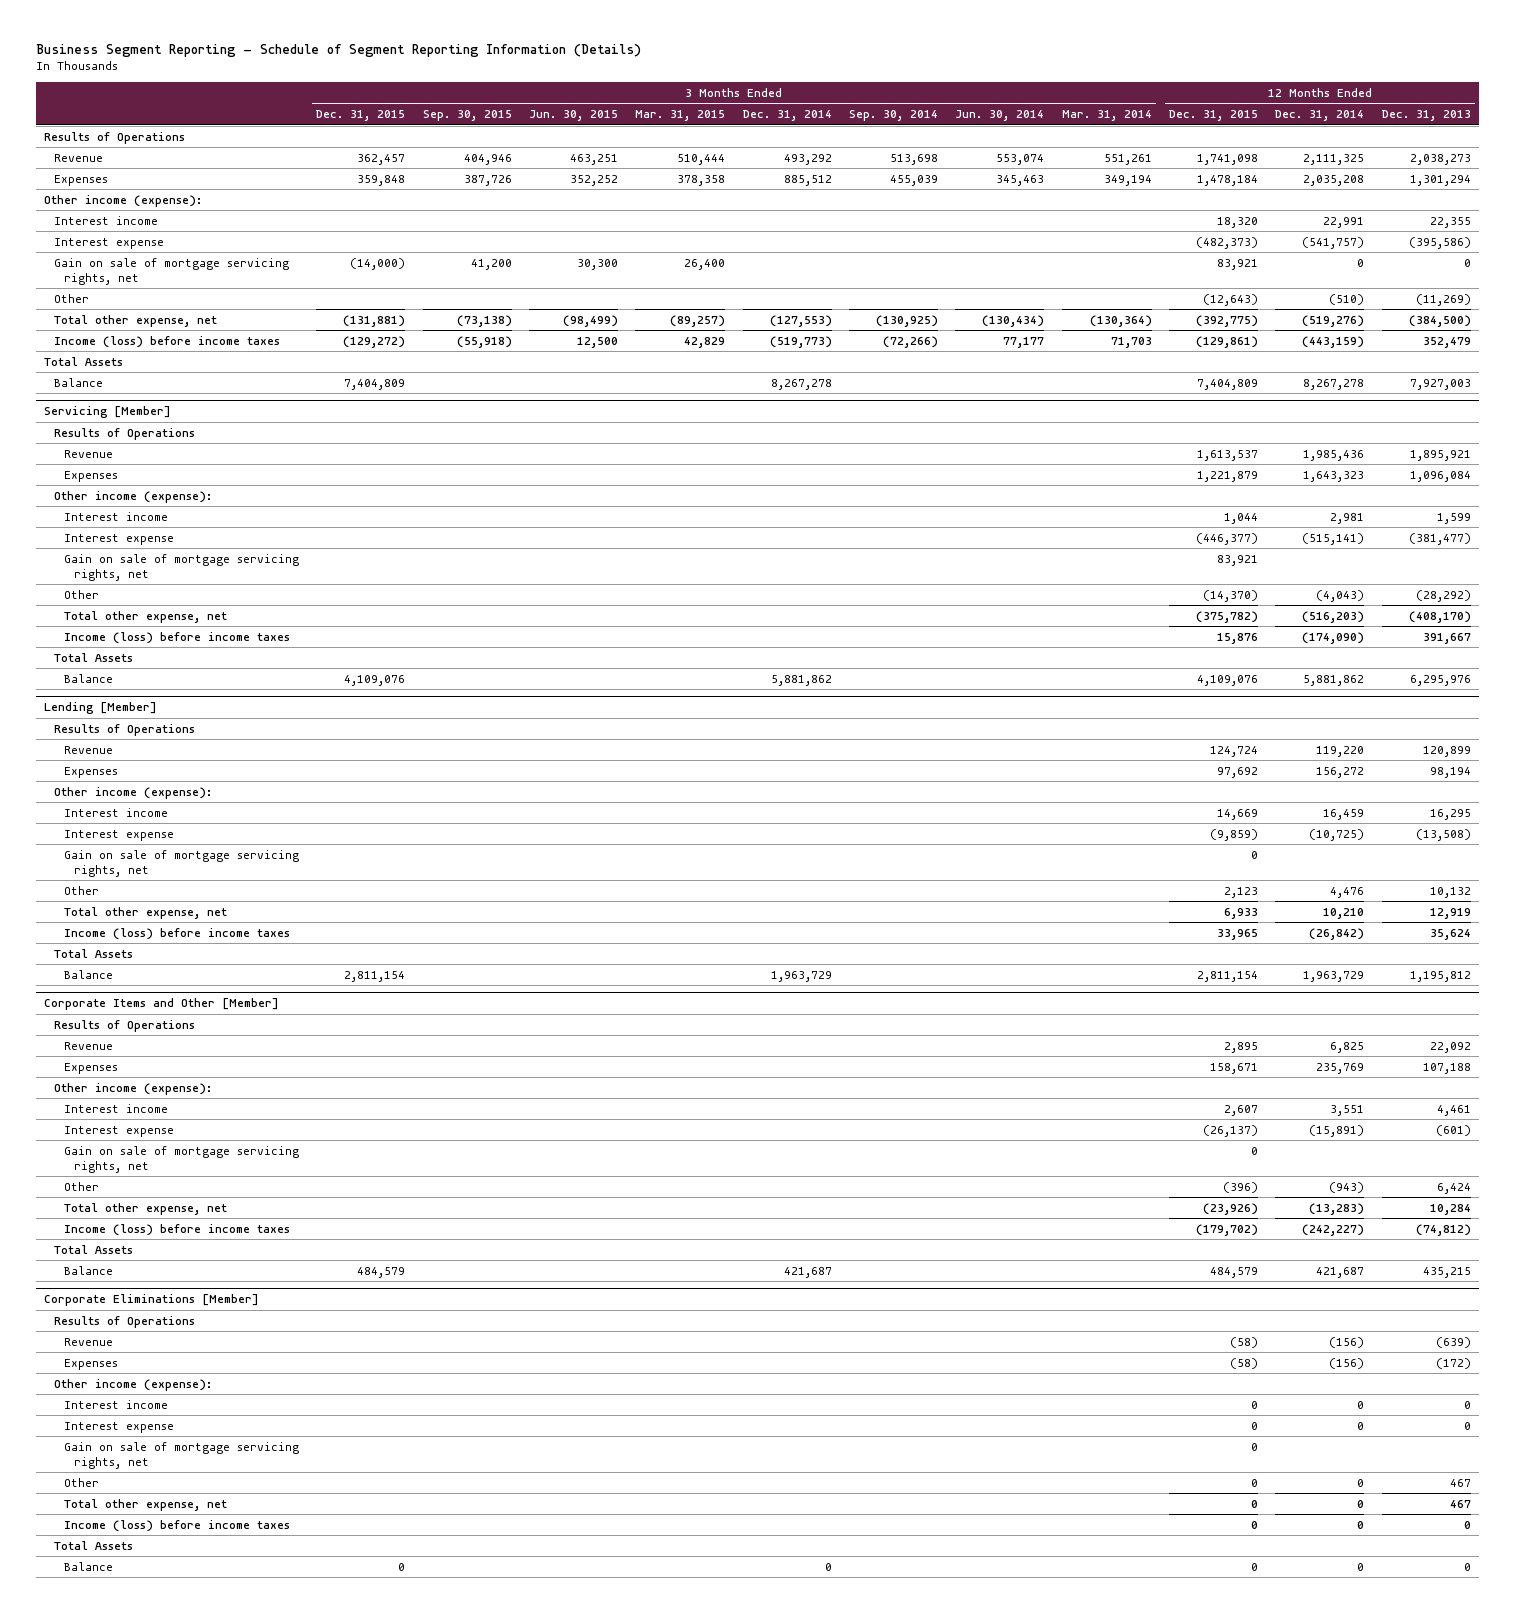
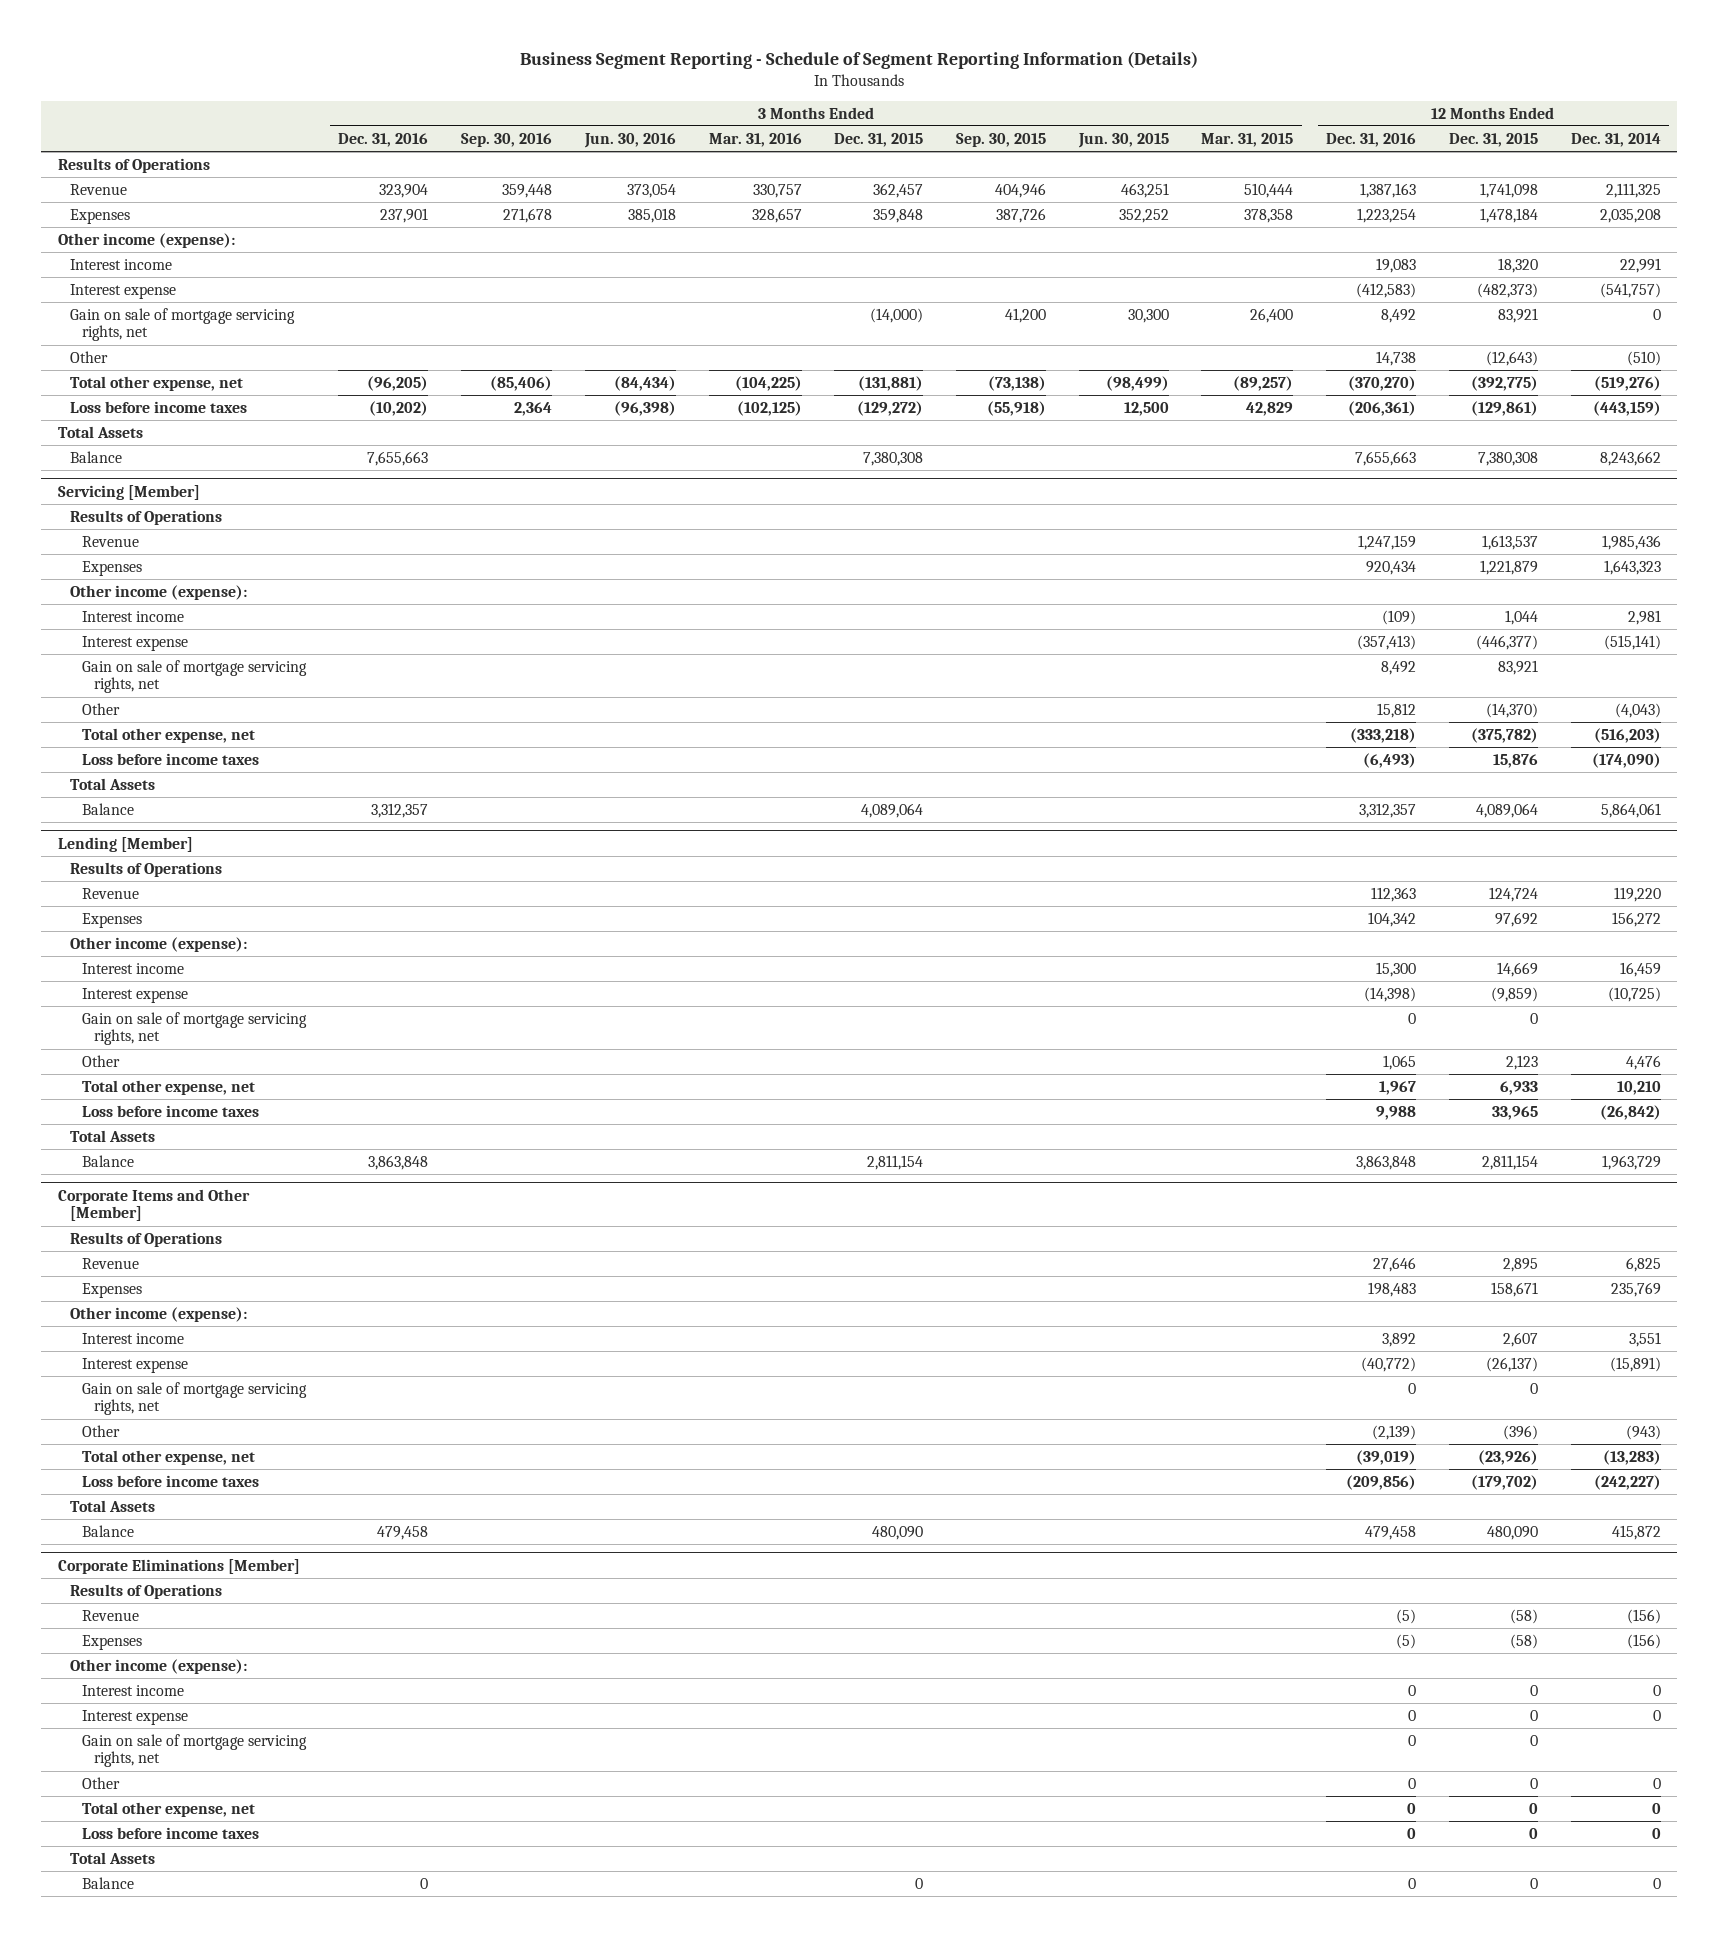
- | 3 Months Ended Dec. 31, 2015 | 3 Months Ended Sep. 30, 2015 | 3 Months Ended Jun. 30, 2015 | 3 Months Ended Mar. 31, 2015 | 3 Months Ended Dec. 31, 2014 | 3 Months Ended Sep. 30, 2014 | 3 Months Ended Jun. 30, 2014 | 3 Months Ended Mar. 31, 2014 | 12 Months Ended Dec. 31, 2015 | 12 Months Ended Dec. 31, 2014 | 12 Months Ended Dec. 31, 2013
+ | 3 Months Ended Dec. 31, 2016 | 3 Months Ended Sep. 30, 2016 | 3 Months Ended Jun. 30, 2016 | 3 Months Ended Mar. 31, 2016 | 3 Months Ended Dec. 31, 2015 | 3 Months Ended Sep. 30, 2015 | 3 Months Ended Jun. 30, 2015 | 3 Months Ended Mar. 31, 2015 | 12 Months Ended Dec. 31, 2016 | 12 Months Ended Dec. 31, 2015 | 12 Months Ended Dec. 31, 2014
- Income (loss) before income taxes | (129,272) | (55,918) | 12,500 | 42,829 | (519,773) | (72,266) | 77,177 | 71,703 | (129,861) | (443,159) | 352,479
+ Loss before income taxes | (10,202) | 2,364 | (96,398) | (102,125) | (129,272) | (55,918) | 12,500 | 42,829 | (206,361) | (129,861) | (443,159)
- Balance | 7,404,809 | | | | 8,267,278 | | | | 7,404,809 | 8,267,278 | 7,927,003
+ Balance | 7,655,663 | | | | 7,380,308 | | | | 7,655,663 | 7,380,308 | 8,243,662
@ Servicing [Member]
- Income (loss) before income taxes | | | | | | | | | 15,876 | (174,090) | 391,667
+ Loss before income taxes | | | | | | | | | (6,493) | 15,876 | (174,090)
- Balance | 4,109,076 | | | | 5,881,862 | | | | 4,109,076 | 5,881,862 | 6,295,976
+ Balance | 3,312,357 | | | | 4,089,064 | | | | 3,312,357 | 4,089,064 | 5,864,061
@ Lending [Member]
- Income (loss) before income taxes | | | | | | | | | 33,965 | (26,842) | 35,624
+ Loss before income taxes | | | | | | | | | 9,988 | 33,965 | (26,842)
@ Corporate Items and Other [Member]
- Income (loss) before income taxes | | | | | | | | | (179,702) | (242,227) | (74,812)
+ Loss before income taxes | | | | | | | | | (209,856) | (179,702) | (242,227)
- Balance | 484,579 | | | | 421,687 | | | | 484,579 | 421,687 | 435,215
+ Balance | 479,458 | | | | 480,090 | | | | 479,458 | 480,090 | 415,872
@ Corporate Eliminations [Member]
- Income (loss) before income taxes | | | | | | | | | 0 | 0 | 0
+ Loss before income taxes | | | | | | | | | 0 | 0 | 0

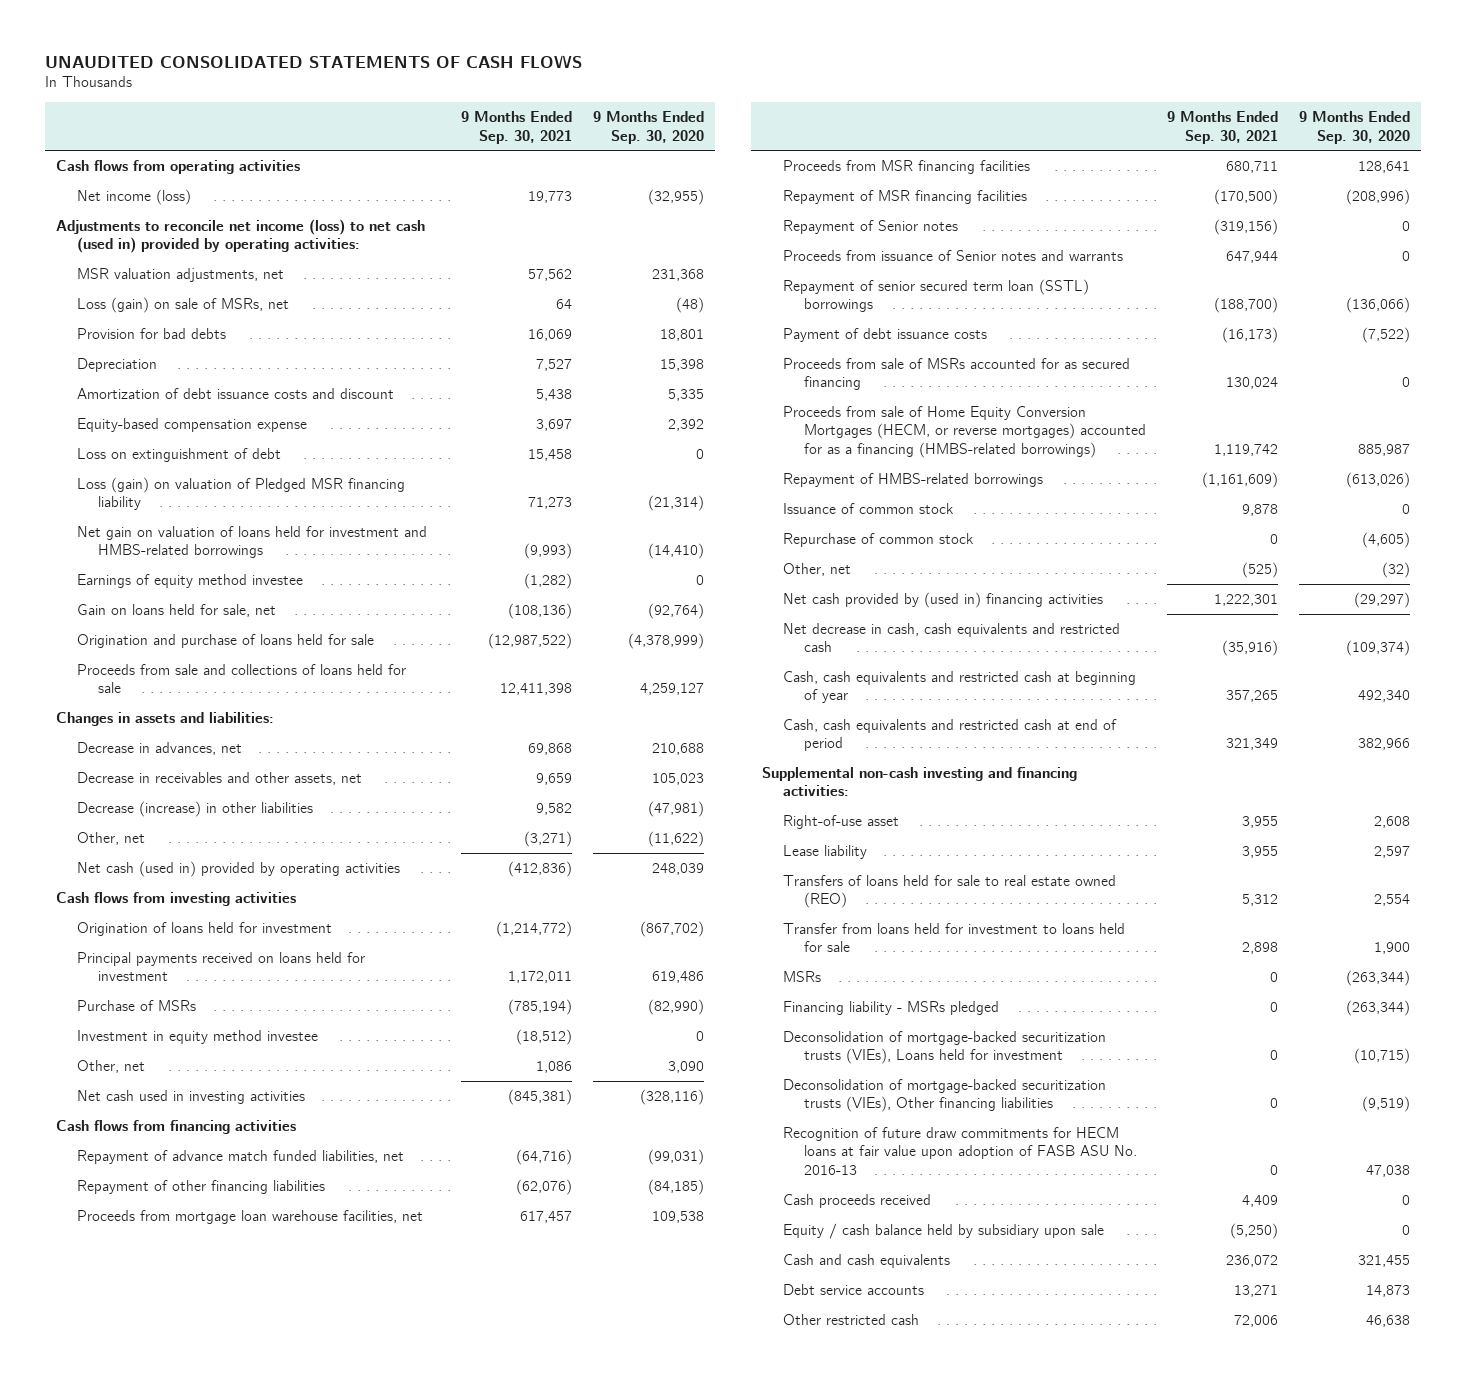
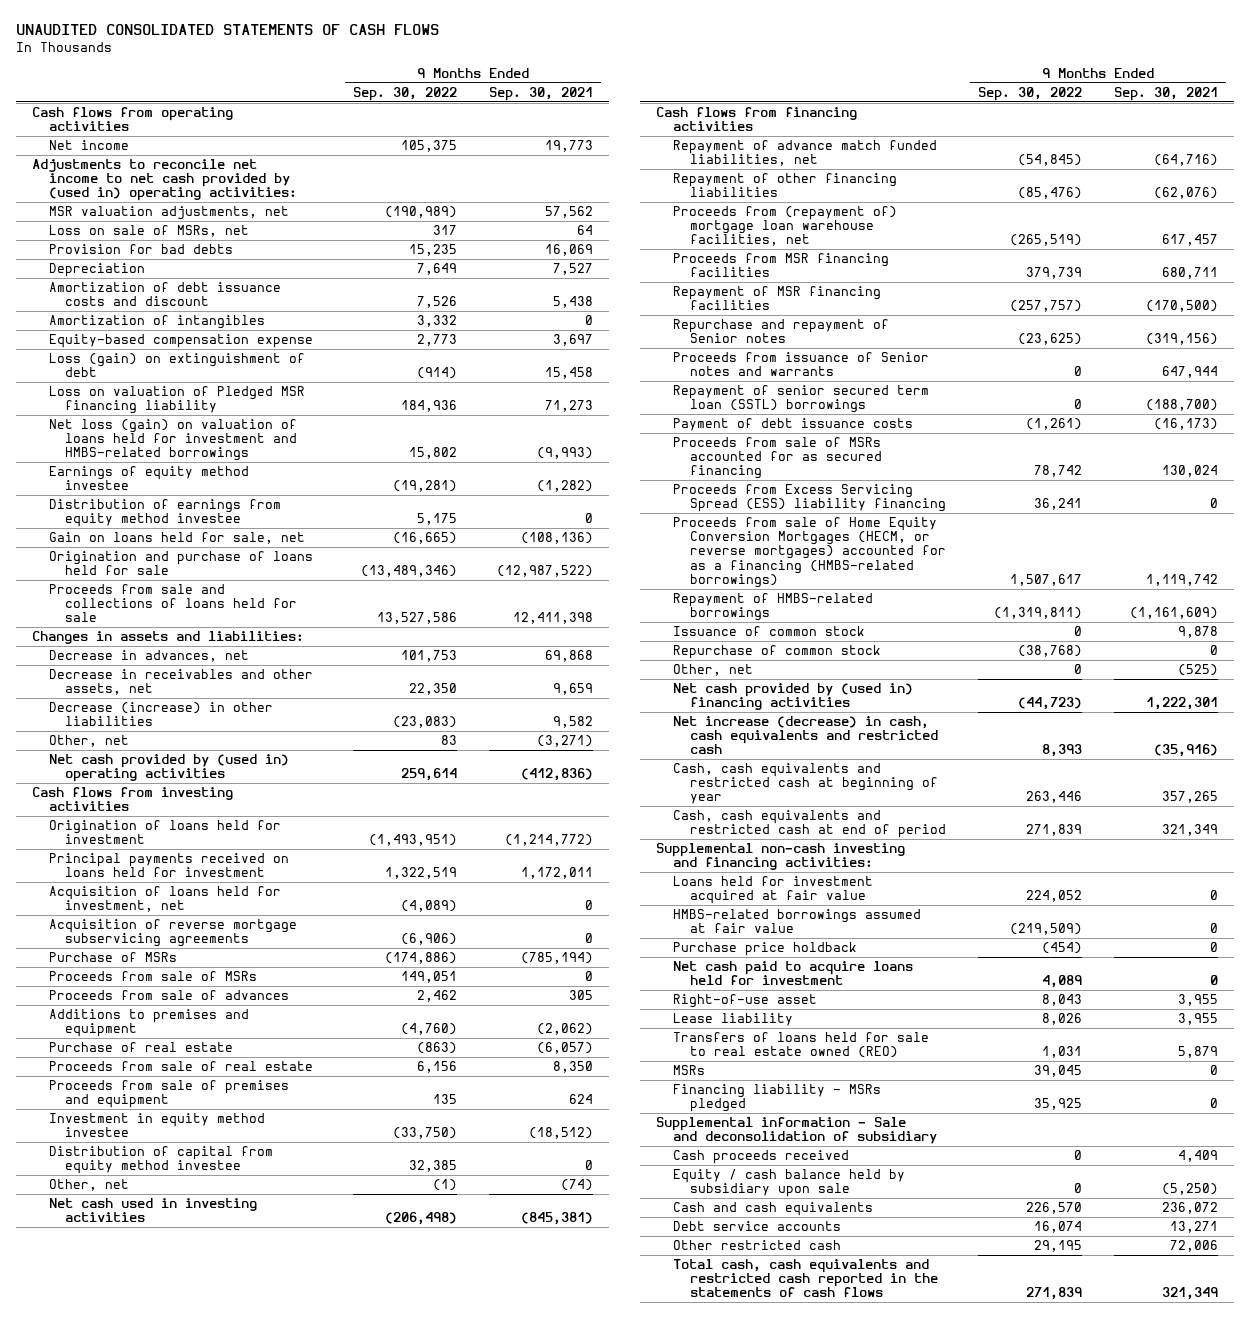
- | 9 Months Ended Sep. 30, 2021 | 9 Months Ended Sep. 30, 2020
+ | 9 Months Ended Sep. 30, 2022 | 9 Months Ended Sep. 30, 2021
- Net income (loss) | 19,773 | (32,955)
- Adjustments to reconcile net income (loss) to net cash (used in) provided by operating activities:
+ Net income | 105,375 | 19,773
+ Adjustments to reconcile net income to net cash provided by (used in) operating activities:
- Loss (gain) on sale of MSRs, net | 64 | (48)
+ Loss on sale of MSRs, net | 317 | 64
+ Amortization of intangibles | 3,332 | 0
- Loss on extinguishment of debt | 15,458 | 0
- Loss (gain) on valuation of Pledged MSR financing liability | 71,273 | (21,314)
- Net gain on valuation of loans held for investment and HMBS-related borrowings | (9,993) | (14,410)
+ Loss (gain) on extinguishment of debt | (914) | 15,458
+ Loss on valuation of Pledged MSR financing liability | 184,936 | 71,273
+ Net loss (gain) on valuation of loans held for investment and HMBS-related borrowings | 15,802 | (9,993)
+ Distribution of earnings from equity method investee | 5,175 | 0
- Net cash (used in) provided by operating activities | (412,836) | 248,039
+ Net cash provided by (used in) operating activities | 259,614 | (412,836)
+ Acquisition of loans held for investment, net | (4,089) | 0
+ Acquisition of reverse mortgage subservicing agreements | (6,906) | 0
+ Proceeds from sale of MSRs | 149,051 | 0
+ Proceeds from sale of advances | 2,462 | 305
+ Additions to premises and equipment | (4,760) | (2,062)
+ Purchase of real estate | (863) | (6,057)
+ Proceeds from sale of real estate | 6,156 | 8,350
+ Proceeds from sale of premises and equipment | 135 | 624
- Other, net | 1,086 | 3,090
+ Distribution of capital from equity method investee | 32,385 | 0
+ Other, net | (1) | (74)
- Proceeds from mortgage loan warehouse facilities, net | 617,457 | 109,538
+ Proceeds from (repayment of) mortgage loan warehouse facilities, net | (265,519) | 617,457
- Repayment of Senior notes | (319,156) | 0
+ Repurchase and repayment of Senior notes | (23,625) | (319,156)
+ Proceeds from Excess Servicing Spread (ESS) liability financing | 36,241 | 0
- Net decrease in cash, cash equivalents and restricted cash | (35,916) | (109,374)
+ Net increase (decrease) in cash, cash equivalents and restricted cash | 8,393 | (35,916)
+ Loans held for investment acquired at fair value | 224,052 | 0
+ HMBS-related borrowings assumed at fair value | (219,509) | 0
+ Purchase price holdback | (454) | 0
+ Net cash paid to acquire loans held for investment | 4,089 | 0
- Transfers of loans held for sale to real estate owned (REO) | 5,312 | 2,554
- Transfer from loans held for investment to loans held for sale | 2,898 | 1,900
+ Transfers of loans held for sale to real estate owned (REO) | 1,031 | 5,879
- Deconsolidation of mortgage-backed securitization trusts (VIEs), Loans held for investment | 0 | (10,715)
- Deconsolidation of mortgage-backed securitization trusts (VIEs), Other financing liabilities | 0 | (9,519)
- Recognition of future draw commitments for HECM loans at fair value upon adoption of FASB ASU No. 2016-13 | 0 | 47,038
+ Supplemental information - Sale and deconsolidation of subsidiary
+ Total cash, cash equivalents and restricted cash reported in the statements of cash flows | 271,839 | 321,349

